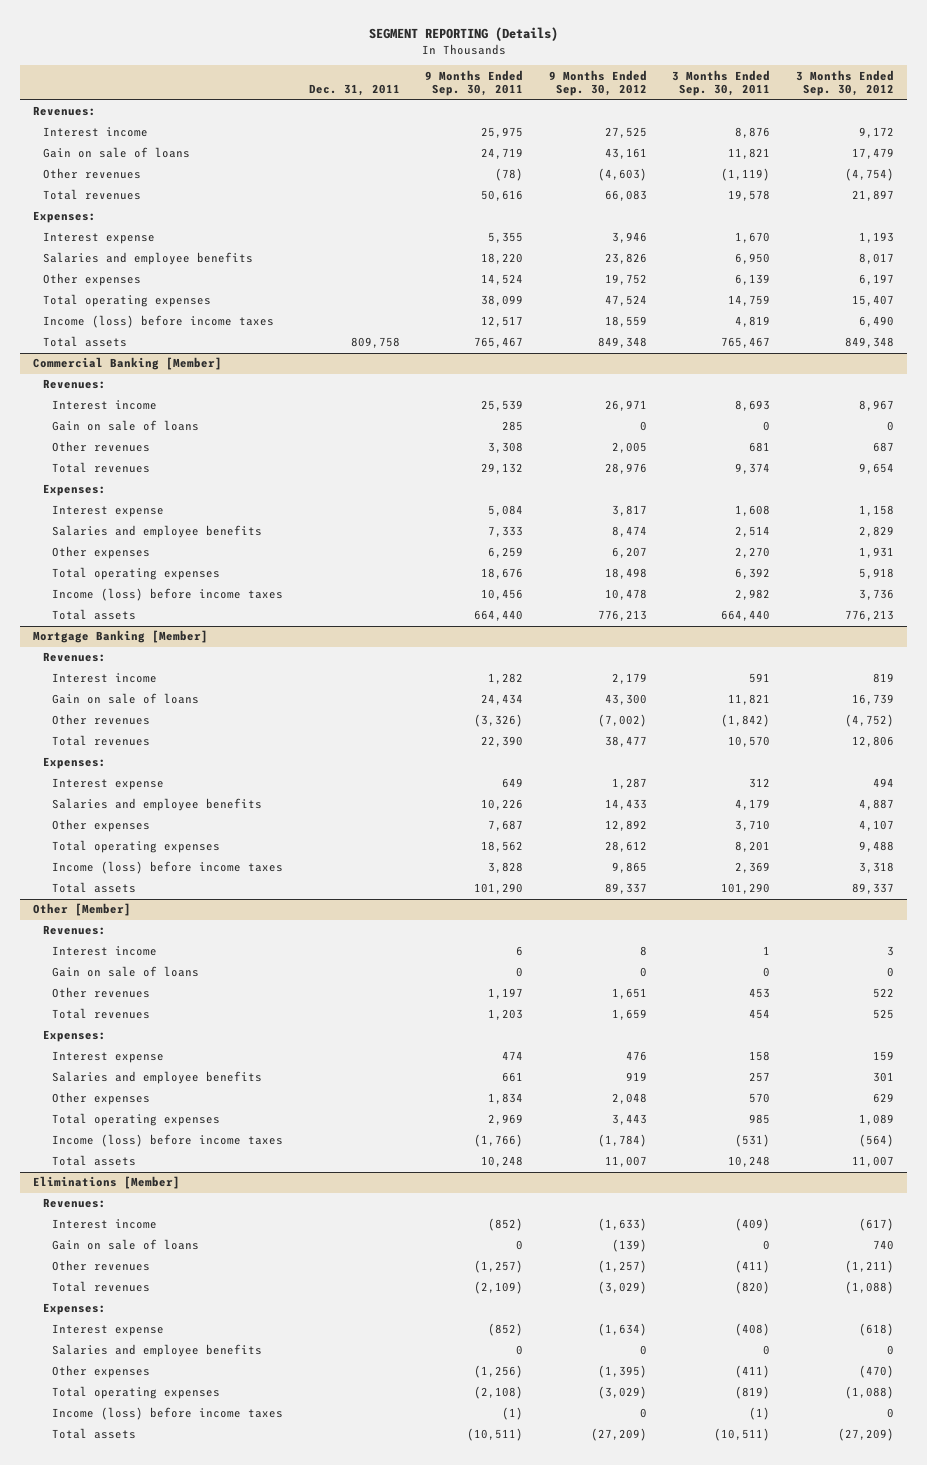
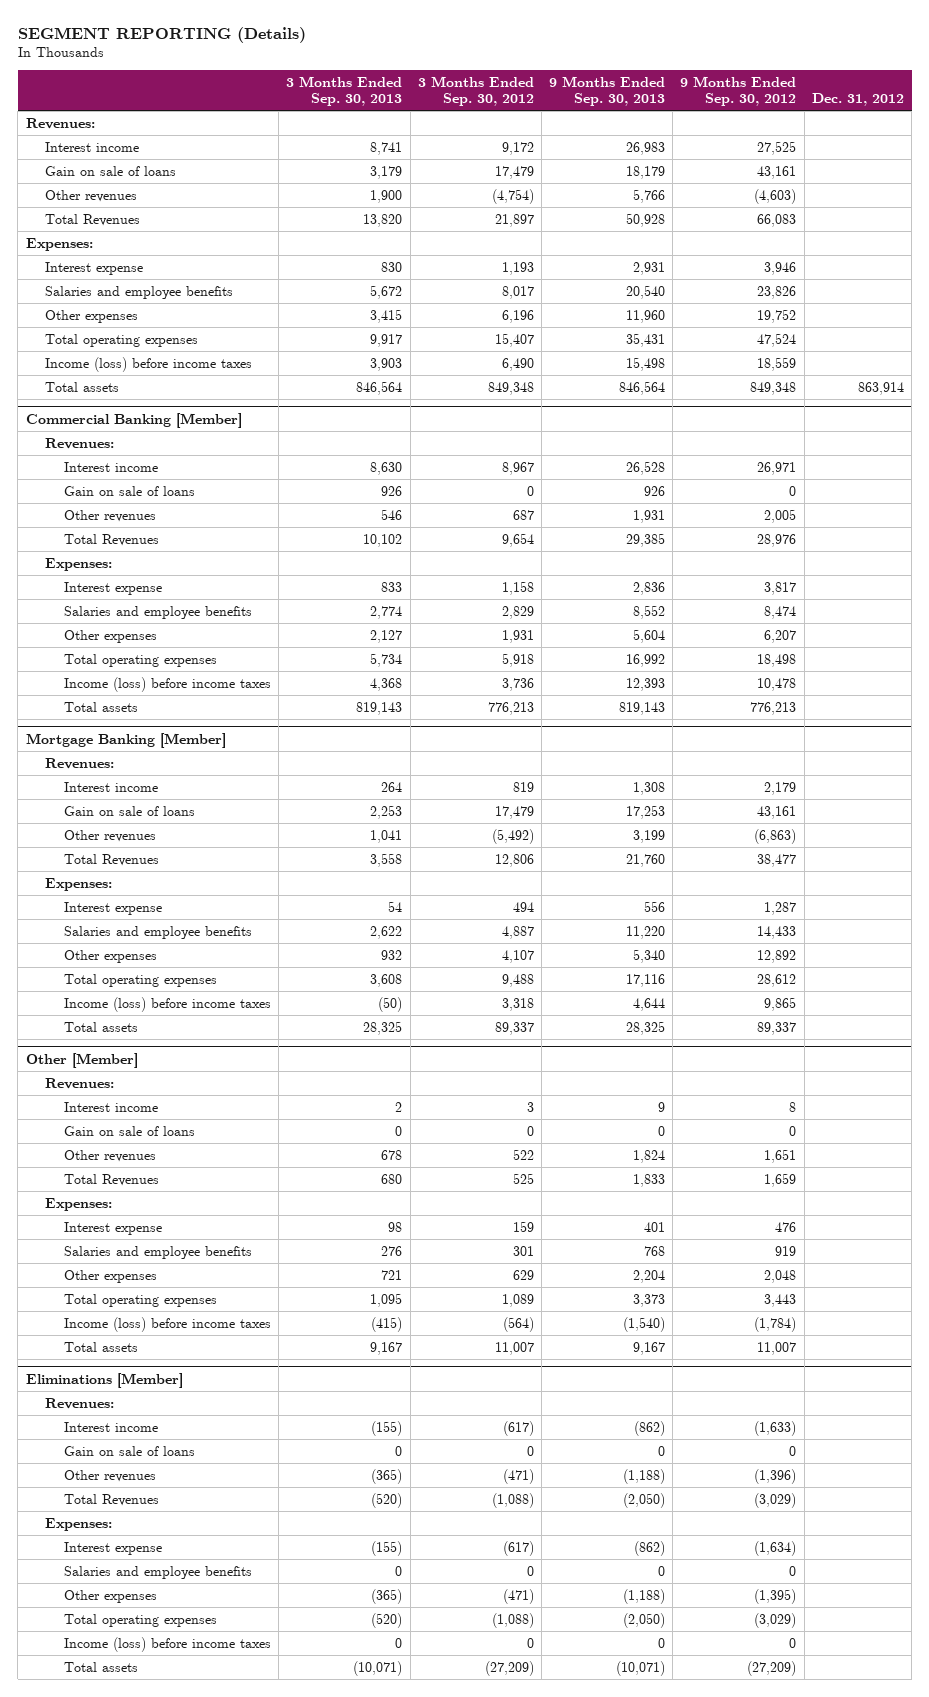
- | Dec. 31, 2011 | 9 Months Ended Sep. 30, 2011 | 9 Months Ended Sep. 30, 2012 | 3 Months Ended Sep. 30, 2011 | 3 Months Ended Sep. 30, 2012
+ | 3 Months Ended Sep. 30, 2013 | 3 Months Ended Sep. 30, 2012 | 9 Months Ended Sep. 30, 2013 | 9 Months Ended Sep. 30, 2012 | Dec. 31, 2012
- Total revenues | | 50,616 | 66,083 | 19,578 | 21,897
+ Total Revenues | 13,820 | 21,897 | 50,928 | 66,083 |
- Other expenses | | 14,524 | 19,752 | 6,139 | 6,197
+ Other expenses | 3,415 | 6,196 | 11,960 | 19,752 |
@ Commercial Banking [Member]
- Total revenues | | 29,132 | 28,976 | 9,374 | 9,654
+ Total Revenues | 10,102 | 9,654 | 29,385 | 28,976 |
@ Mortgage Banking [Member]
- Gain on sale of loans | | 24,434 | 43,300 | 11,821 | 16,739
- Other revenues | | (3,326) | (7,002) | (1,842) | (4,752)
- Total revenues | | 22,390 | 38,477 | 10,570 | 12,806
+ Gain on sale of loans | 2,253 | 17,479 | 17,253 | 43,161 |
+ Other revenues | 1,041 | (5,492) | 3,199 | (6,863) |
+ Total Revenues | 3,558 | 12,806 | 21,760 | 38,477 |
@ Other [Member]
- Total revenues | | 1,203 | 1,659 | 454 | 525
+ Total Revenues | 680 | 525 | 1,833 | 1,659 |
@ Eliminations [Member]
- Gain on sale of loans | | 0 | (139) | 0 | 740
- Other revenues | | (1,257) | (1,257) | (411) | (1,211)
- Total revenues | | (2,109) | (3,029) | (820) | (1,088)
+ Gain on sale of loans | 0 | 0 | 0 | 0 |
+ Other revenues | (365) | (471) | (1,188) | (1,396) |
+ Total Revenues | (520) | (1,088) | (2,050) | (3,029) |
- Interest expense | | (852) | (1,634) | (408) | (618)
+ Interest expense | (155) | (617) | (862) | (1,634) |
- Other expenses | | (1,256) | (1,395) | (411) | (470)
+ Other expenses | (365) | (471) | (1,188) | (1,395) |

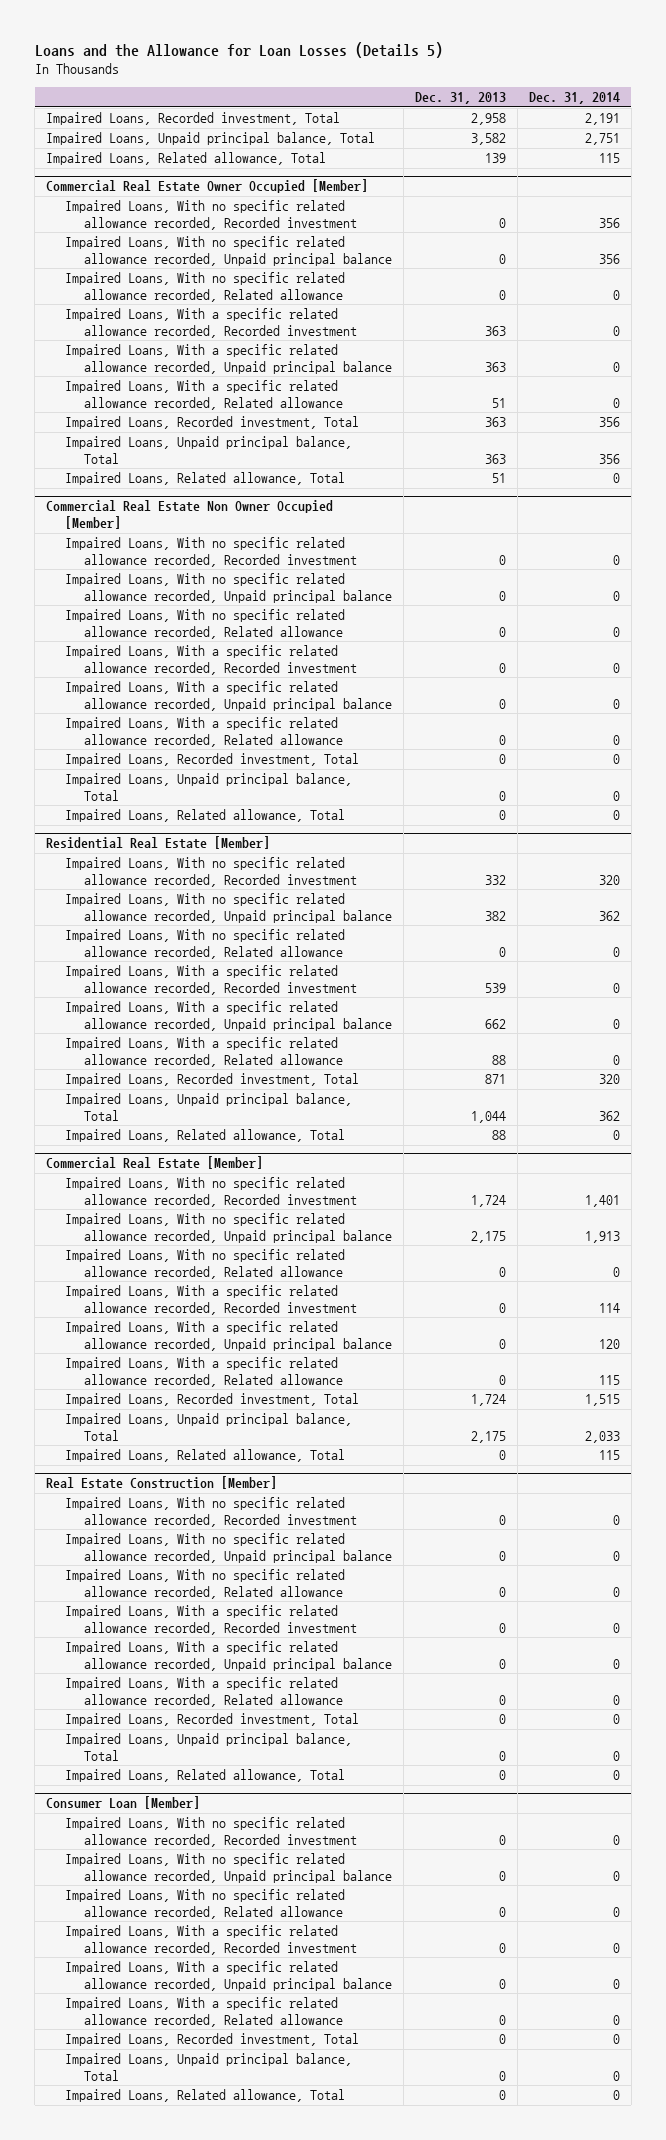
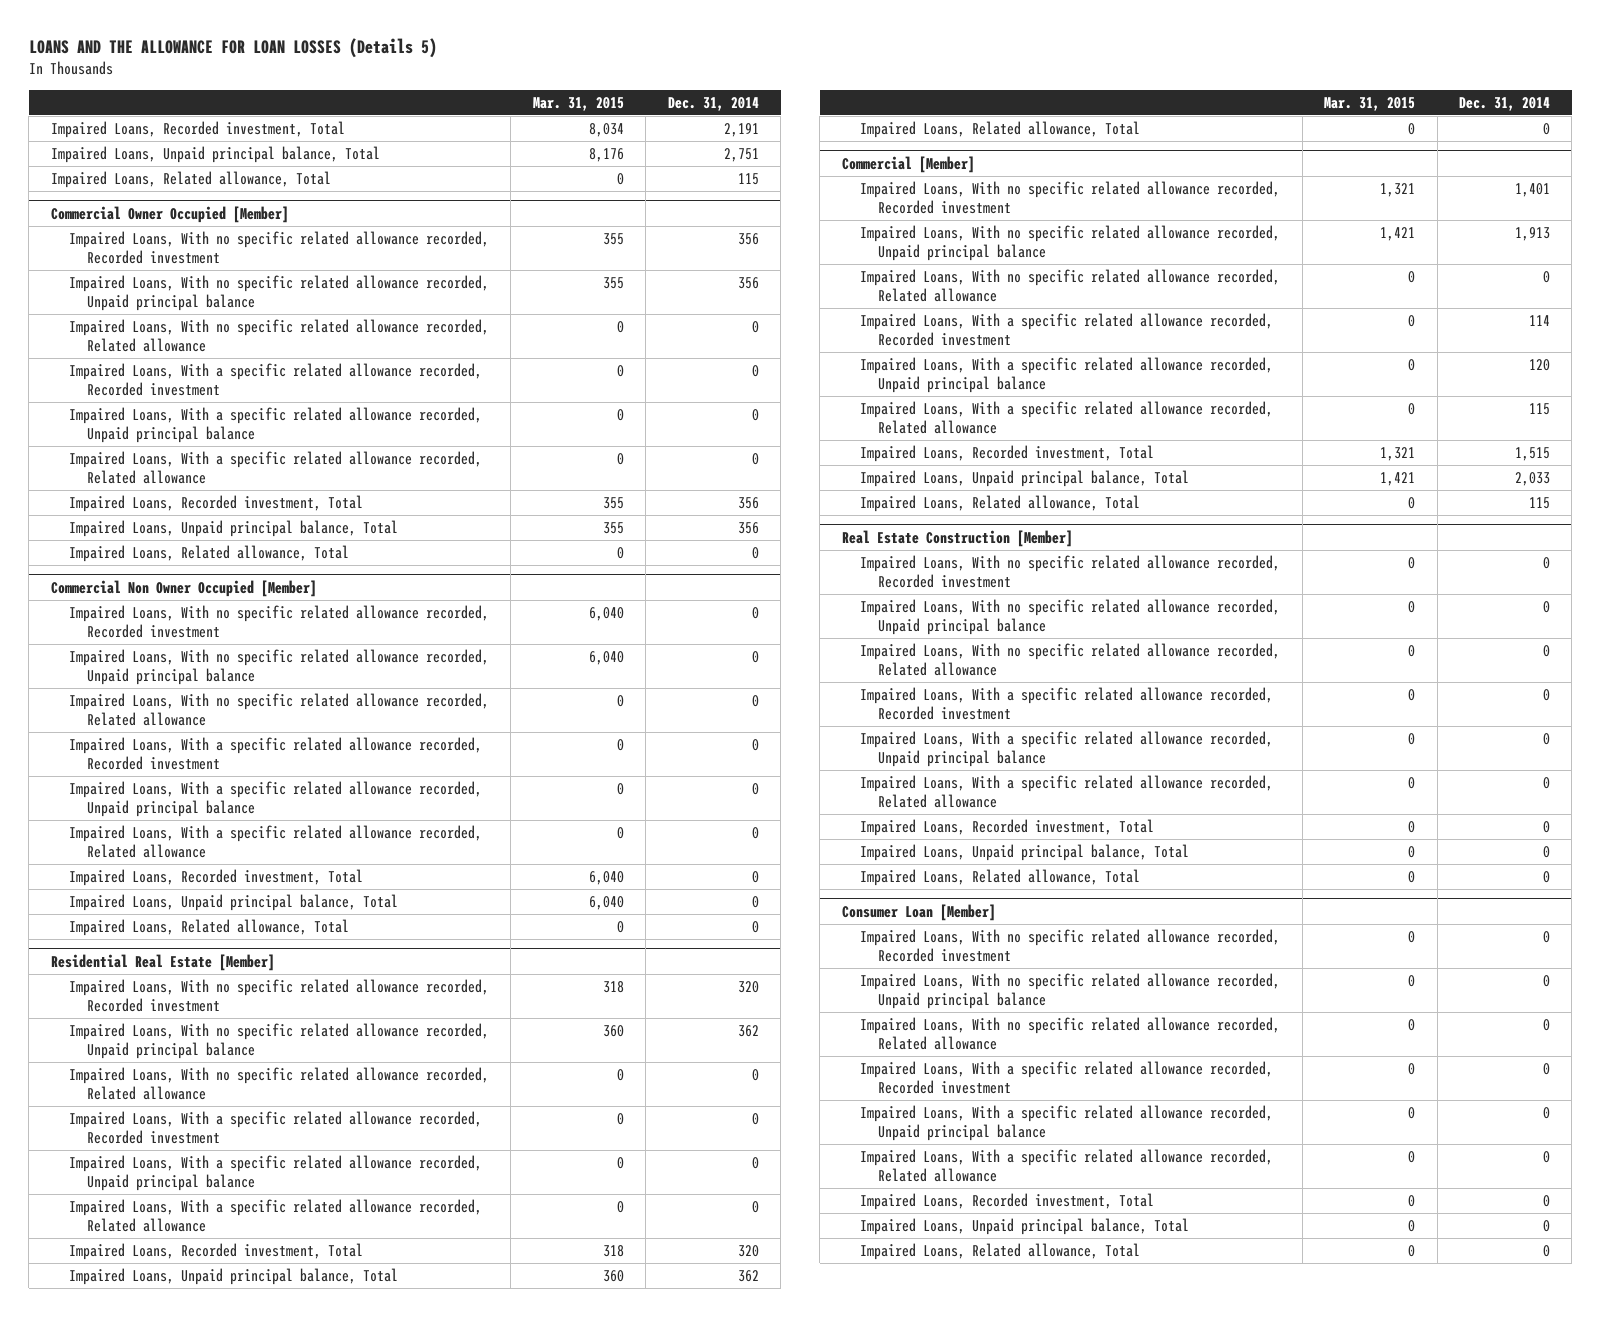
- Loans and the Allowance for Loan Losses (Details 5)
+ LOANS AND THE ALLOWANCE FOR LOAN LOSSES (Details 5)
- | Dec. 31, 2013 | Dec. 31, 2014
+ | Mar. 31, 2015 | Dec. 31, 2014
- Commercial Real Estate Owner Occupied [Member]
+ Commercial Owner Occupied [Member]
- Commercial Real Estate Non Owner Occupied [Member]
+ Commercial Non Owner Occupied [Member]
- Commercial Real Estate [Member]
+ Commercial [Member]

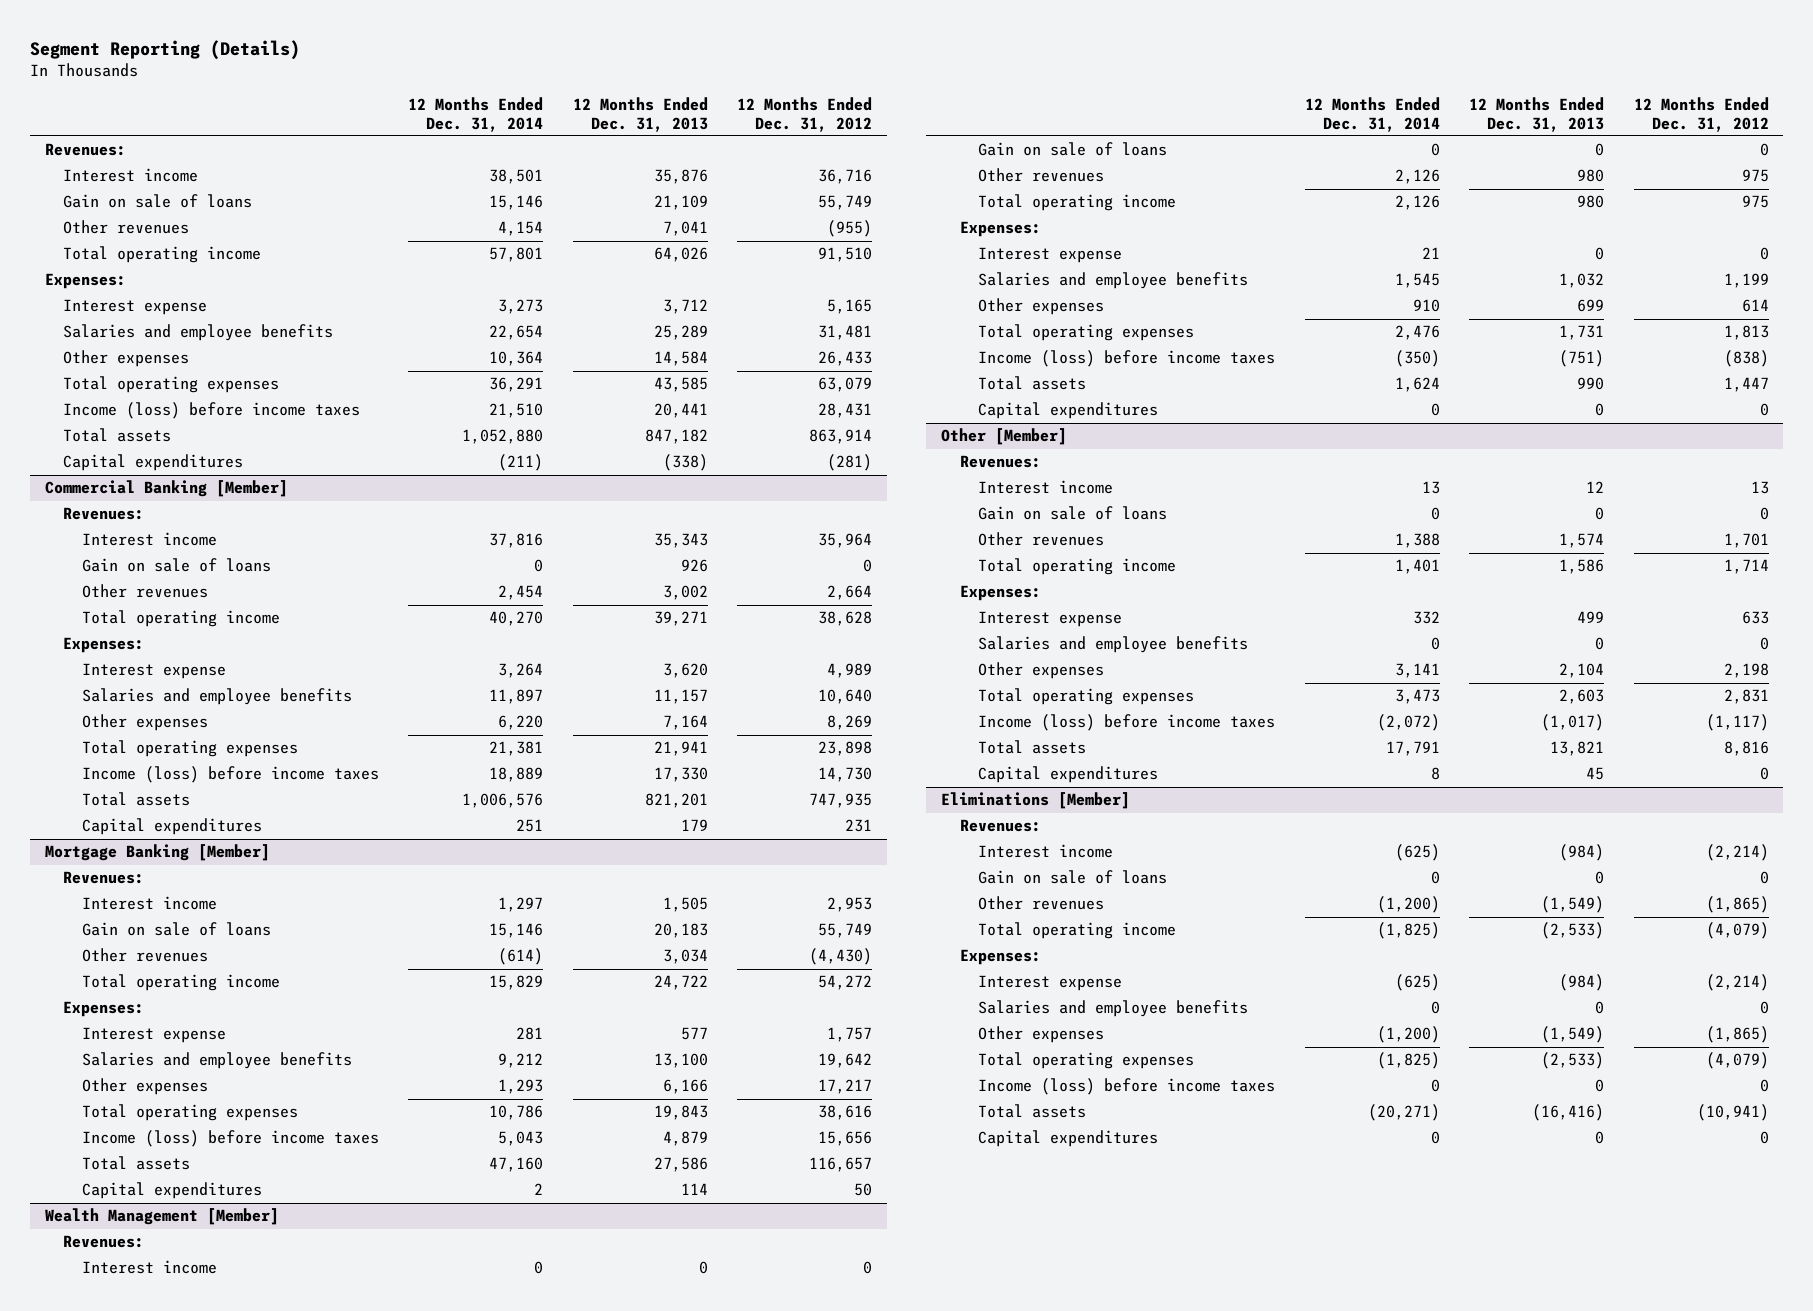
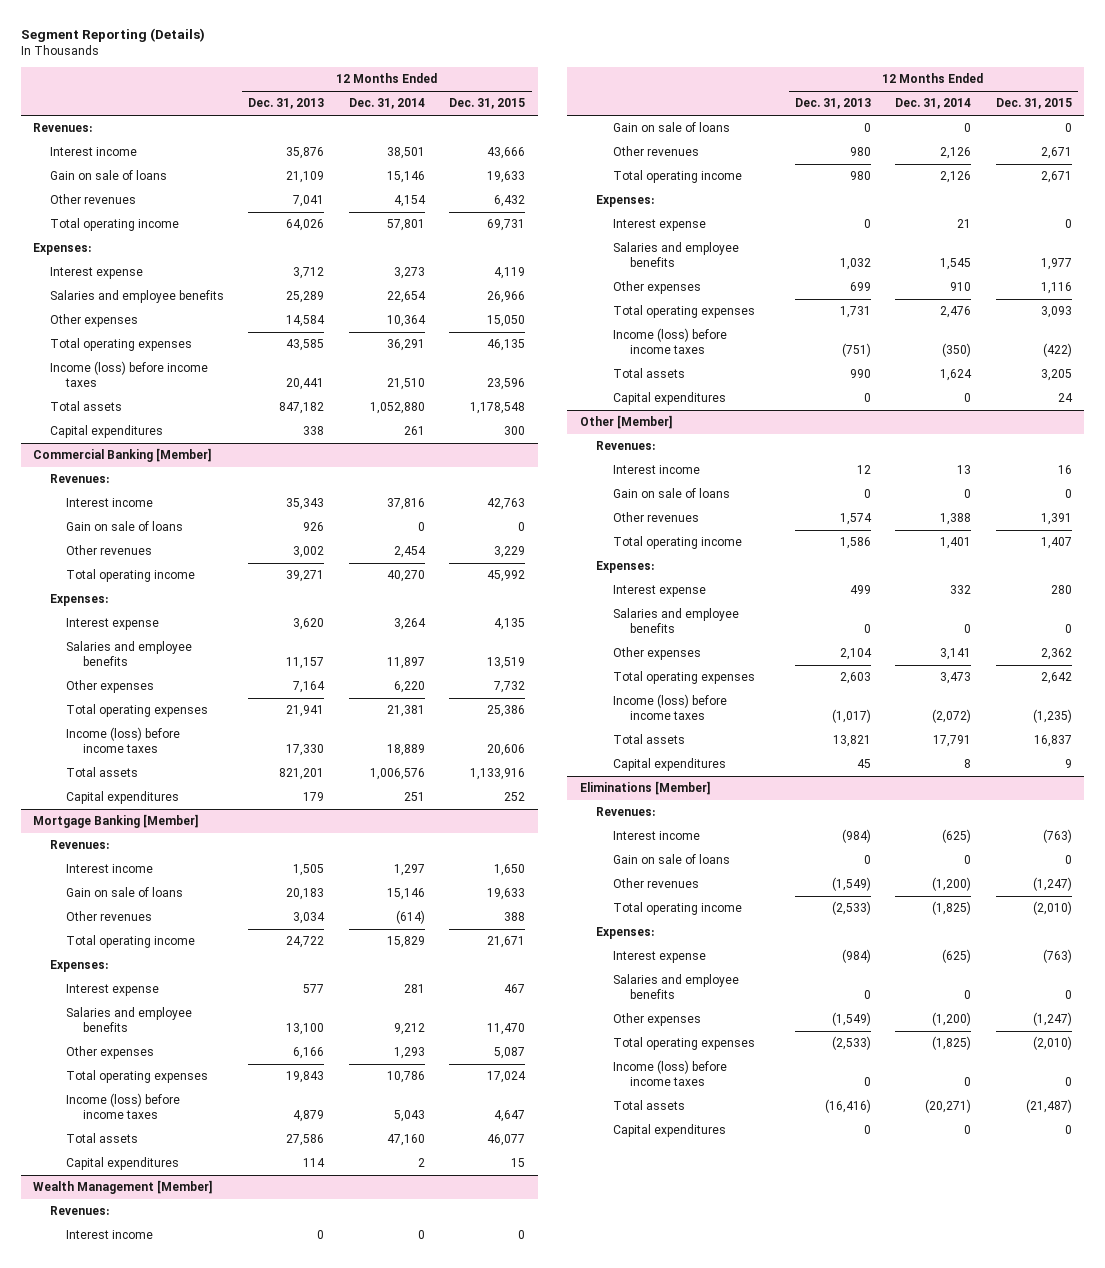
- | 12 Months Ended Dec. 31, 2014 | 12 Months Ended Dec. 31, 2013 | 12 Months Ended Dec. 31, 2012
+ | 12 Months Ended Dec. 31, 2013 | 12 Months Ended Dec. 31, 2014 | 12 Months Ended Dec. 31, 2015
- Capital expenditures | (211) | (338) | (281)
+ Capital expenditures | 338 | 261 | 300

